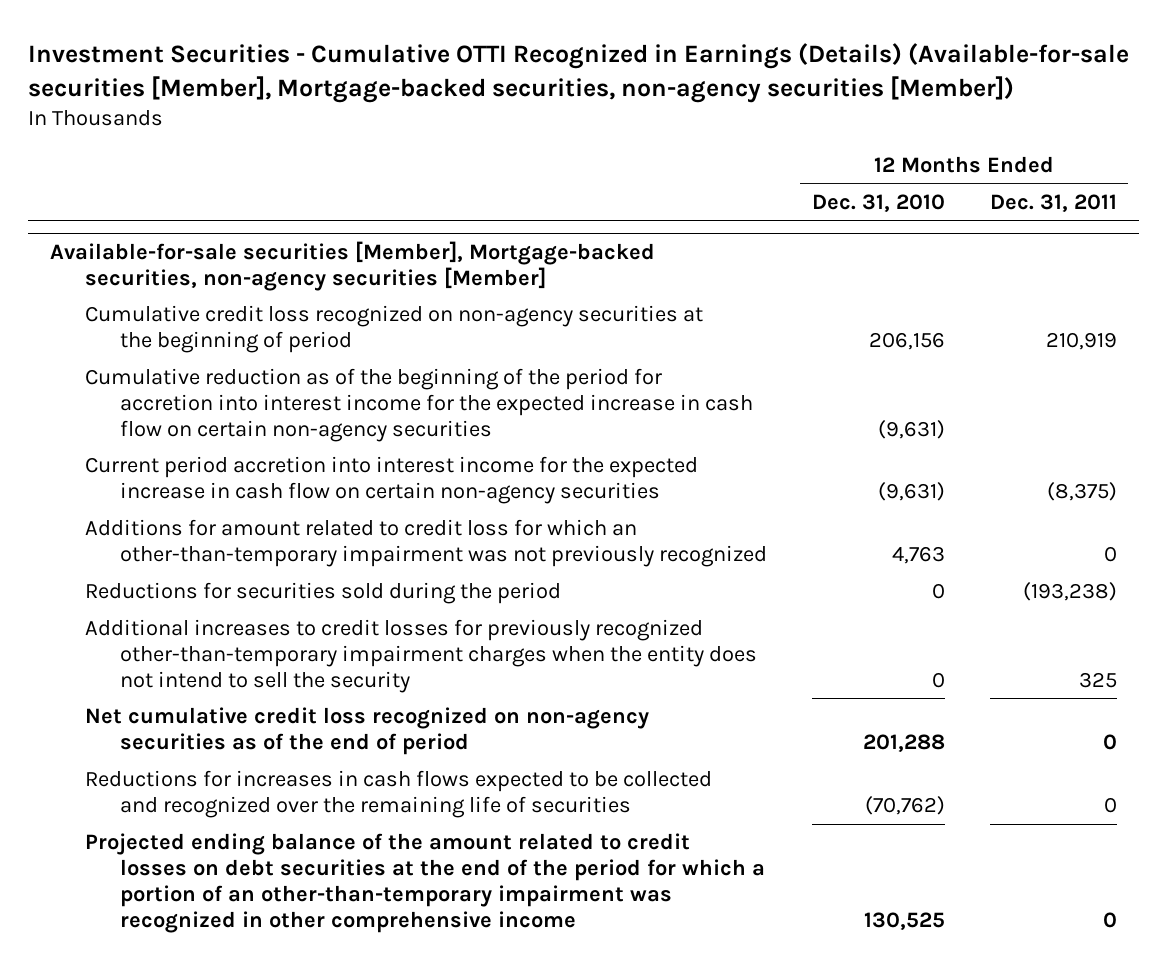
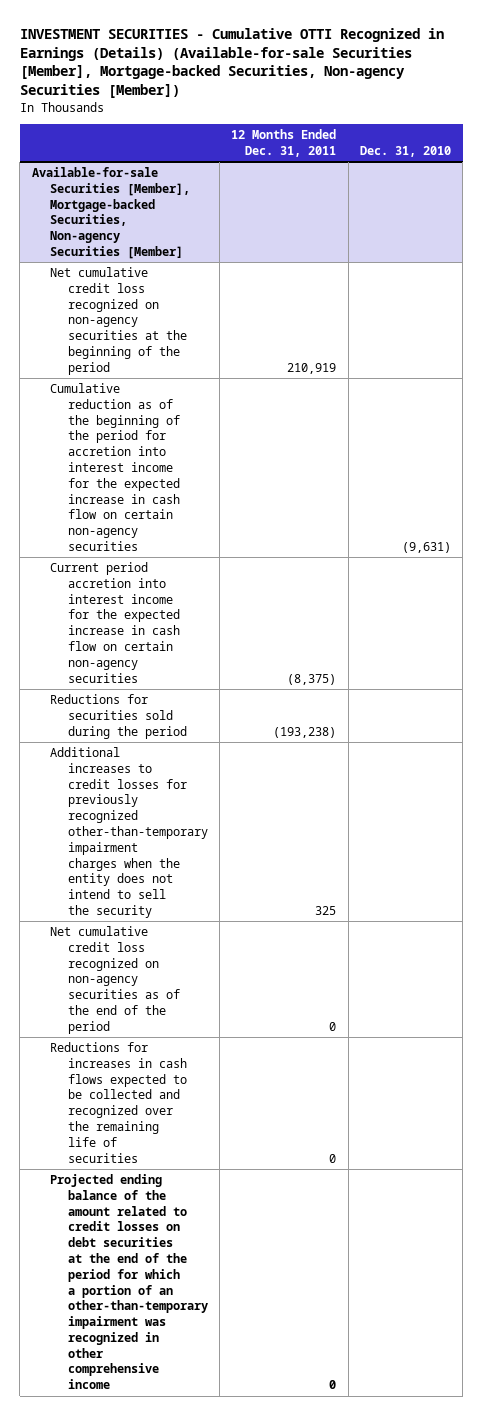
- Investment Securities - Cumulative OTTI Recognized in Earnings (Details) (Available-for-sale securities [Member], Mortgage-backed securities, non-agency securities [Member])
+ INVESTMENT SECURITIES - Cumulative OTTI Recognized in Earnings (Details) (Available-for-sale Securities [Member], Mortgage-backed Securities, Non-agency Securities [Member])
- | 12 Months Ended Dec. 31, 2010 | 12 Months Ended Dec. 31, 2011
+ | 12 Months Ended Dec. 31, 2011 | Dec. 31, 2010
- Available-for-sale securities [Member], Mortgage-backed securities, non-agency securities [Member]
- Cumulative credit loss recognized on non-agency securities at the beginning of period | 206,156 | 210,919
+ Available-for-sale Securities [Member], Mortgage-backed Securities, Non-agency Securities [Member]
+ Net cumulative credit loss recognized on non-agency securities at the beginning of the period | 210,919 |
- Additions for amount related to credit loss for which an other-than-temporary impairment was not previously recognized | 4,763 | 0
- Net cumulative credit loss recognized on non-agency securities as of the end of period | 201,288 | 0
+ Net cumulative credit loss recognized on non-agency securities as of the end of the period | 0 |

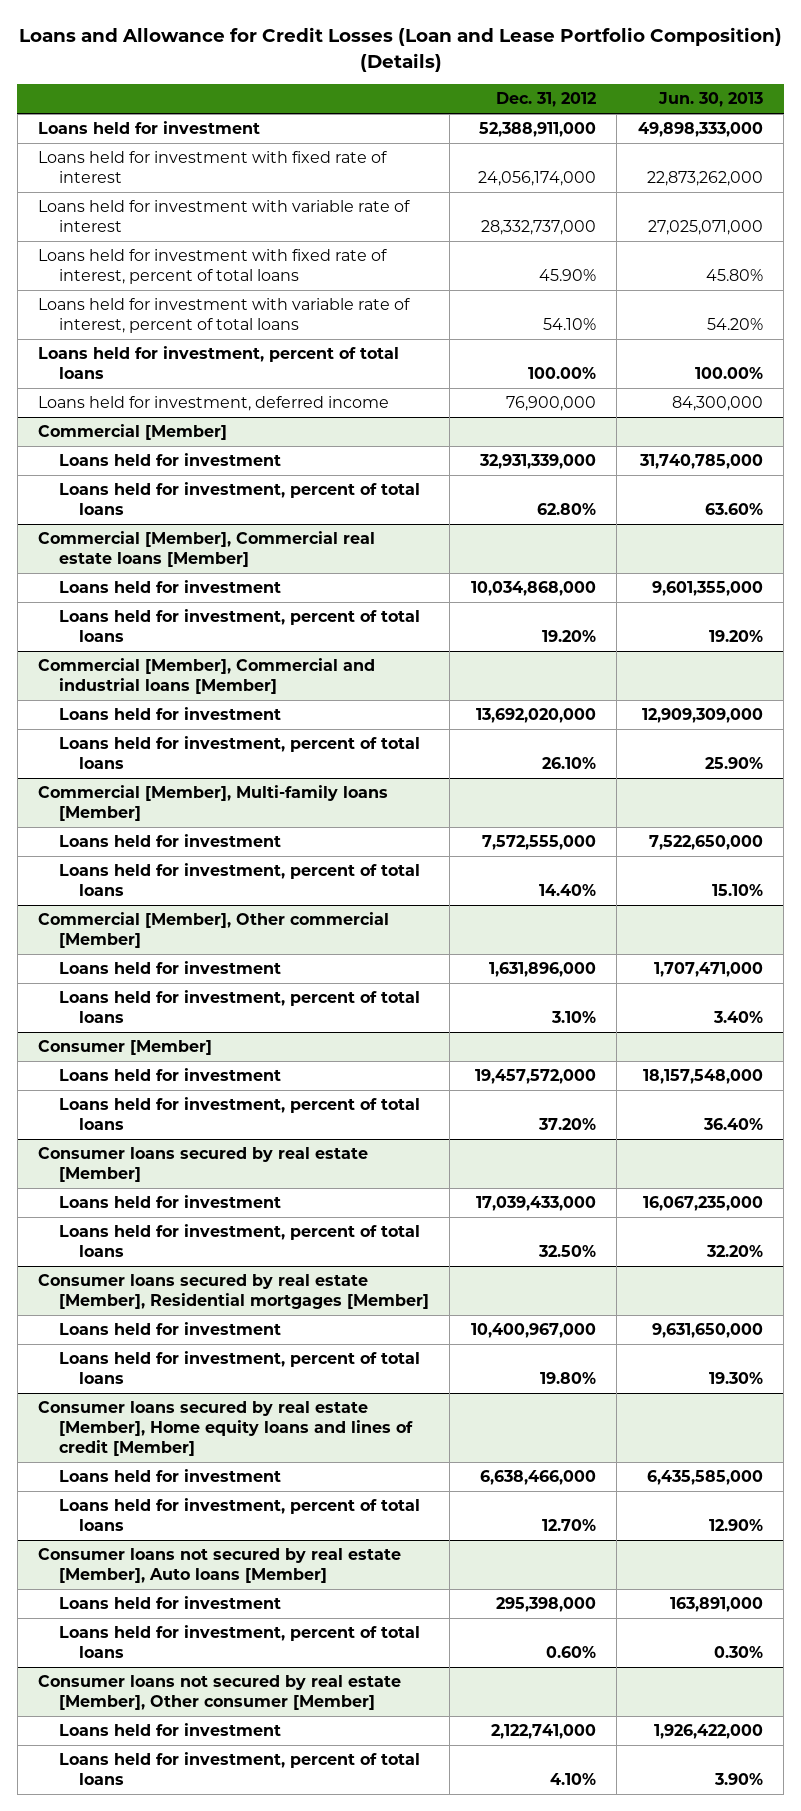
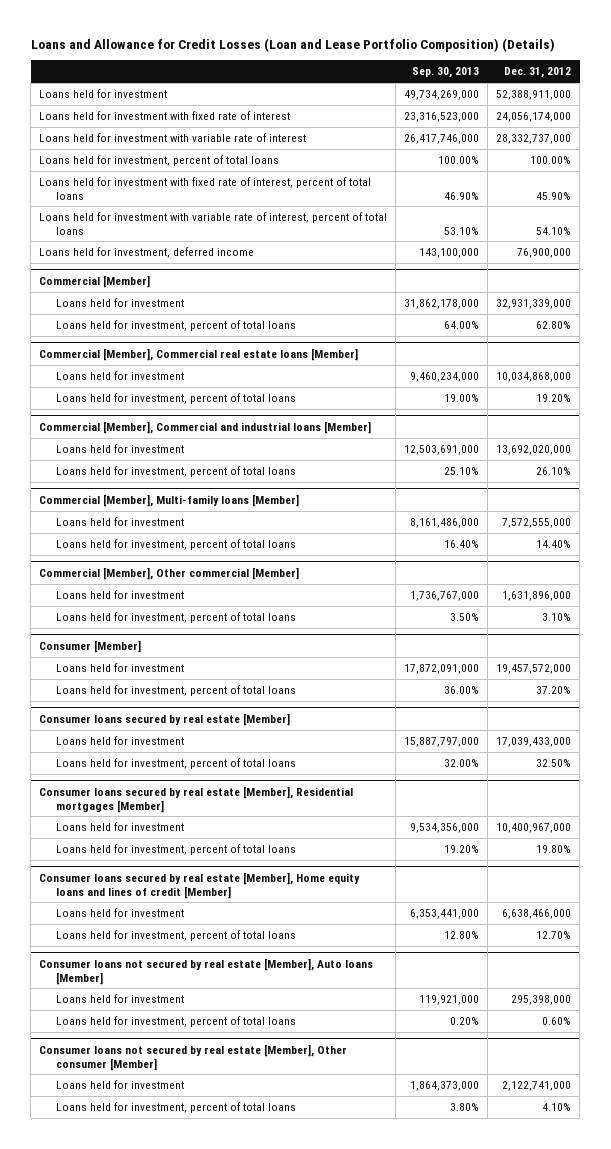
- | Dec. 31, 2012 | Jun. 30, 2013
+ | Sep. 30, 2013 | Dec. 31, 2012
moved up: Loans held for investment, percent of total loans | 100.00% | 100.00%

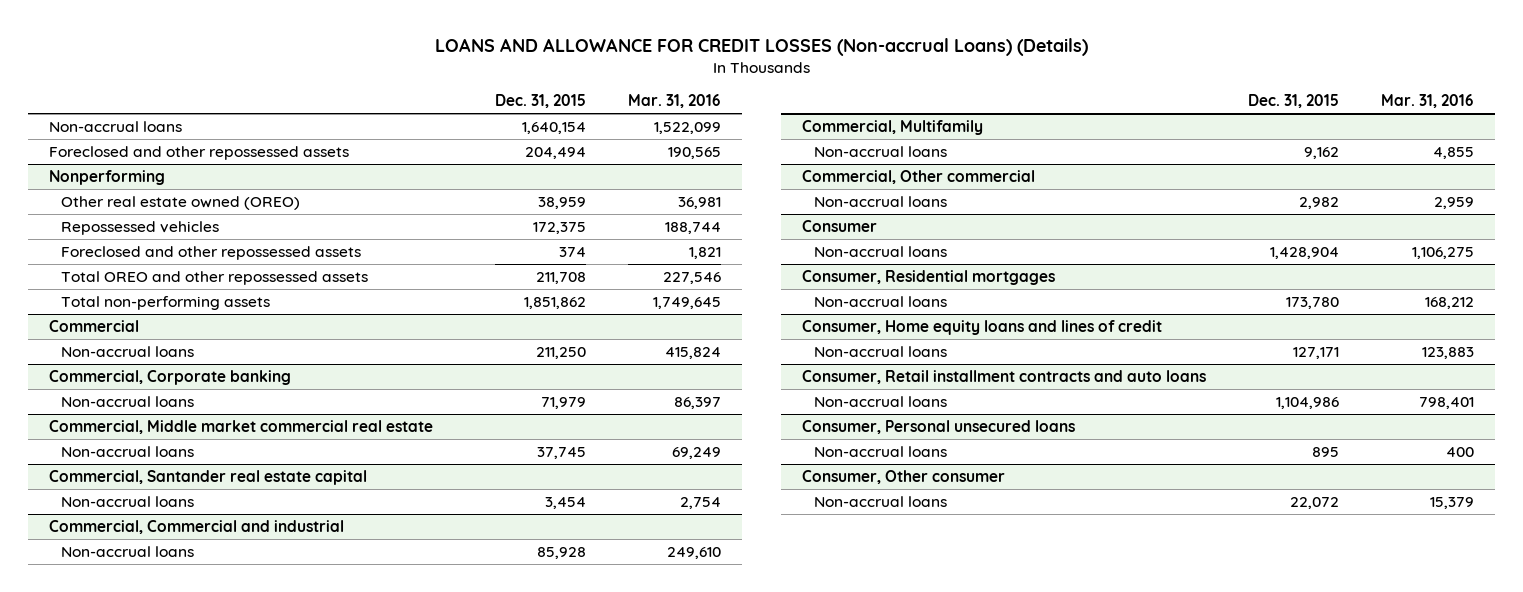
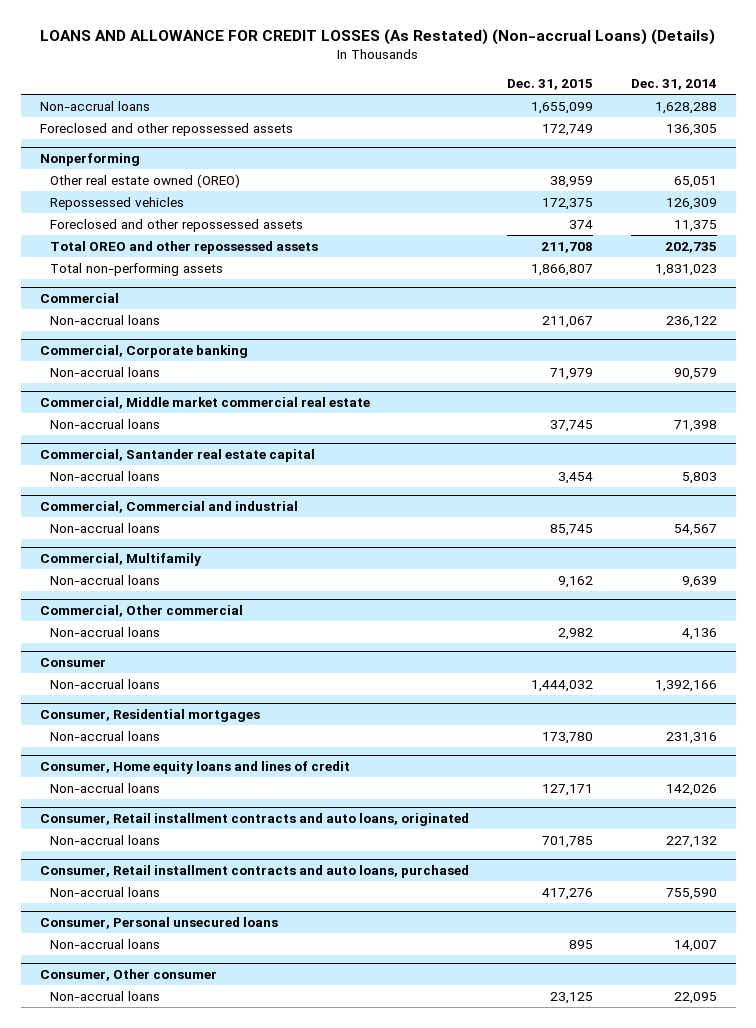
- LOANS AND ALLOWANCE FOR CREDIT LOSSES (Non-accrual Loans) (Details)
+ LOANS AND ALLOWANCE FOR CREDIT LOSSES (As Restated) (Non-accrual Loans) (Details)
- | Dec. 31, 2015 | Mar. 31, 2016
+ | Dec. 31, 2015 | Dec. 31, 2014
- Non-accrual loans | 1,640,154 | 1,522,099
- Foreclosed and other repossessed assets | 204,494 | 190,565
+ Non-accrual loans | 1,655,099 | 1,628,288
+ Foreclosed and other repossessed assets | 172,749 | 136,305
@ Nonperforming
- Total non-performing assets | 1,851,862 | 1,749,645
+ Total non-performing assets | 1,866,807 | 1,831,023
@ Commercial
- Non-accrual loans | 211,250 | 415,824
+ Non-accrual loans | 211,067 | 236,122
@ Commercial, Commercial and industrial
- Non-accrual loans | 85,928 | 249,610
+ Non-accrual loans | 85,745 | 54,567
@ Consumer
- Non-accrual loans | 1,428,904 | 1,106,275
+ Non-accrual loans | 1,444,032 | 1,392,166
- Consumer, Retail installment contracts and auto loans
- Non-accrual loans | 1,104,986 | 798,401
+ Consumer, Retail installment contracts and auto loans, originated
+ Non-accrual loans | 701,785 | 227,132
+ Consumer, Retail installment contracts and auto loans, purchased
+ Non-accrual loans | 417,276 | 755,590
@ Consumer, Other consumer
- Non-accrual loans | 22,072 | 15,379
+ Non-accrual loans | 23,125 | 22,095

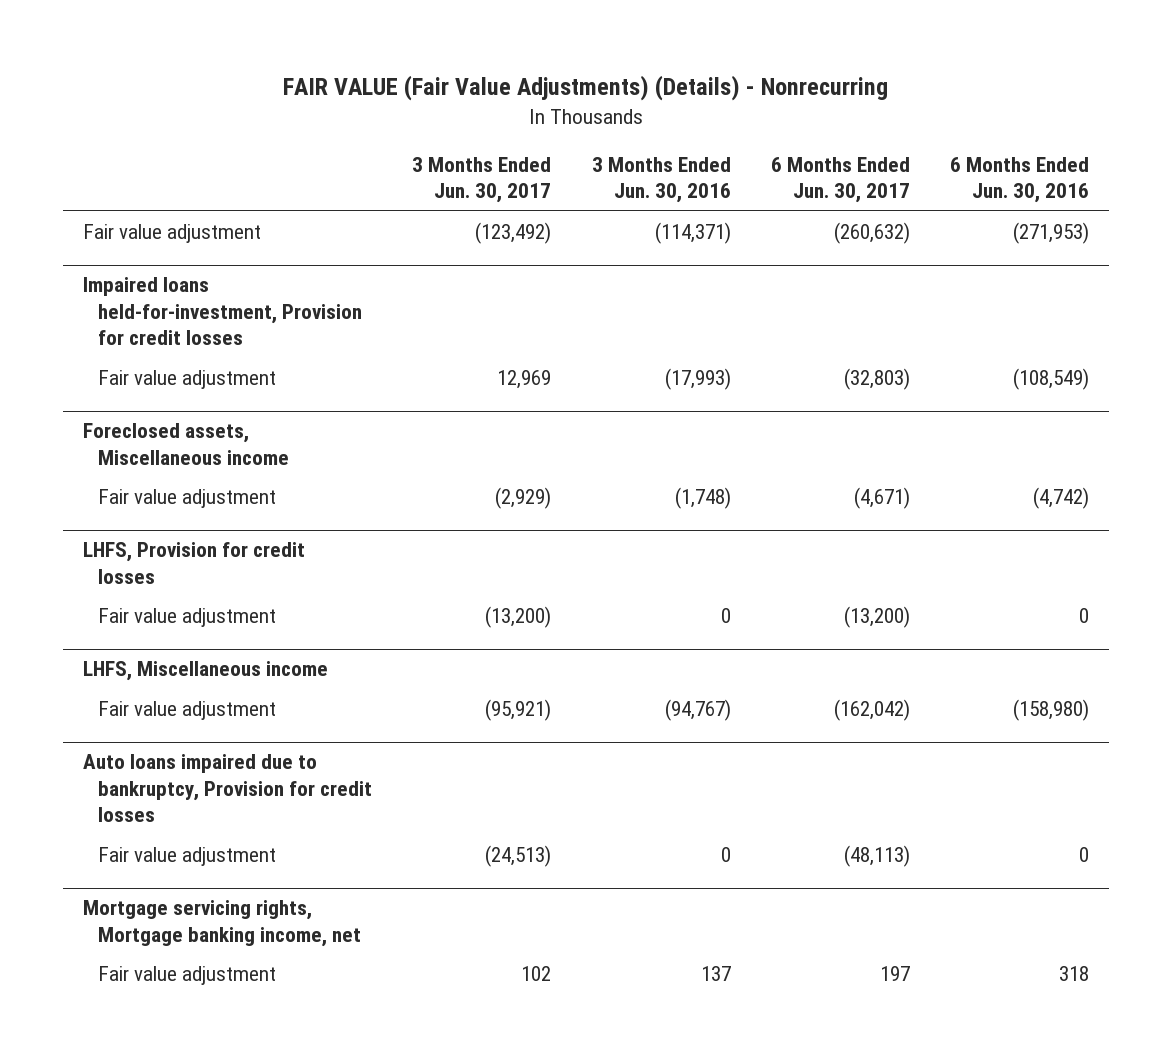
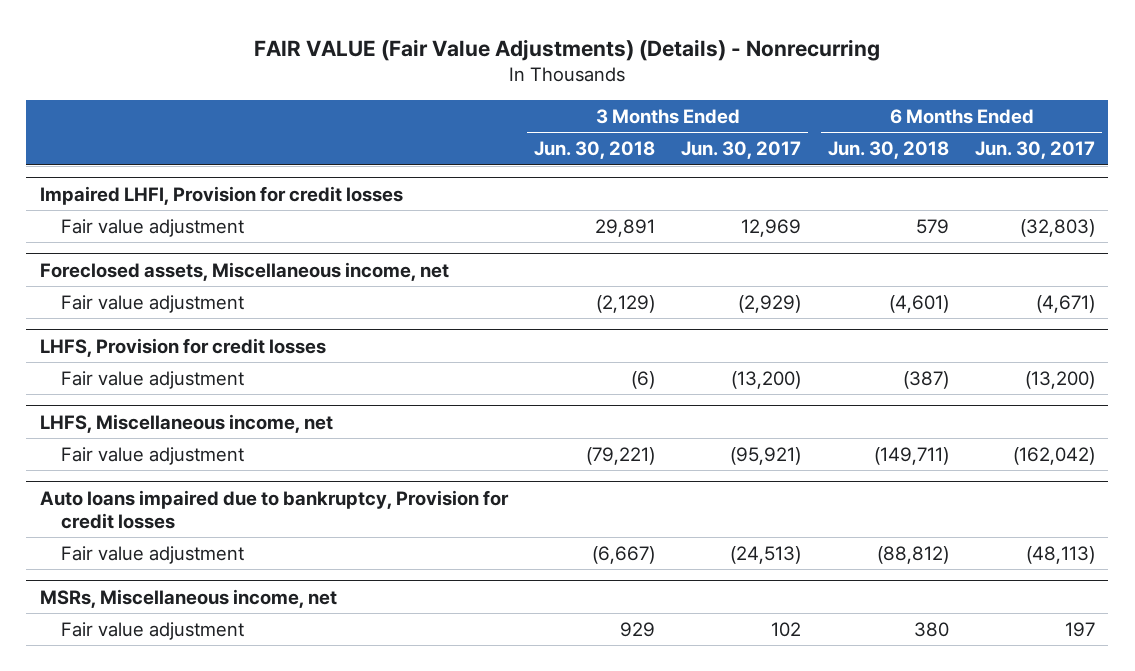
- | 3 Months Ended Jun. 30, 2017 | 3 Months Ended Jun. 30, 2016 | 6 Months Ended Jun. 30, 2017 | 6 Months Ended Jun. 30, 2016
+ | 3 Months Ended Jun. 30, 2018 | 3 Months Ended Jun. 30, 2017 | 6 Months Ended Jun. 30, 2018 | 6 Months Ended Jun. 30, 2017
- Fair value adjustment | (123,492) | (114,371) | (260,632) | (271,953)
- Impaired loans held-for-investment, Provision for credit losses
+ Impaired LHFI, Provision for credit losses
- Foreclosed assets, Miscellaneous income
+ Foreclosed assets, Miscellaneous income, net
- LHFS, Miscellaneous income
+ LHFS, Miscellaneous income, net
- Mortgage servicing rights, Mortgage banking income, net
+ MSRs, Miscellaneous income, net

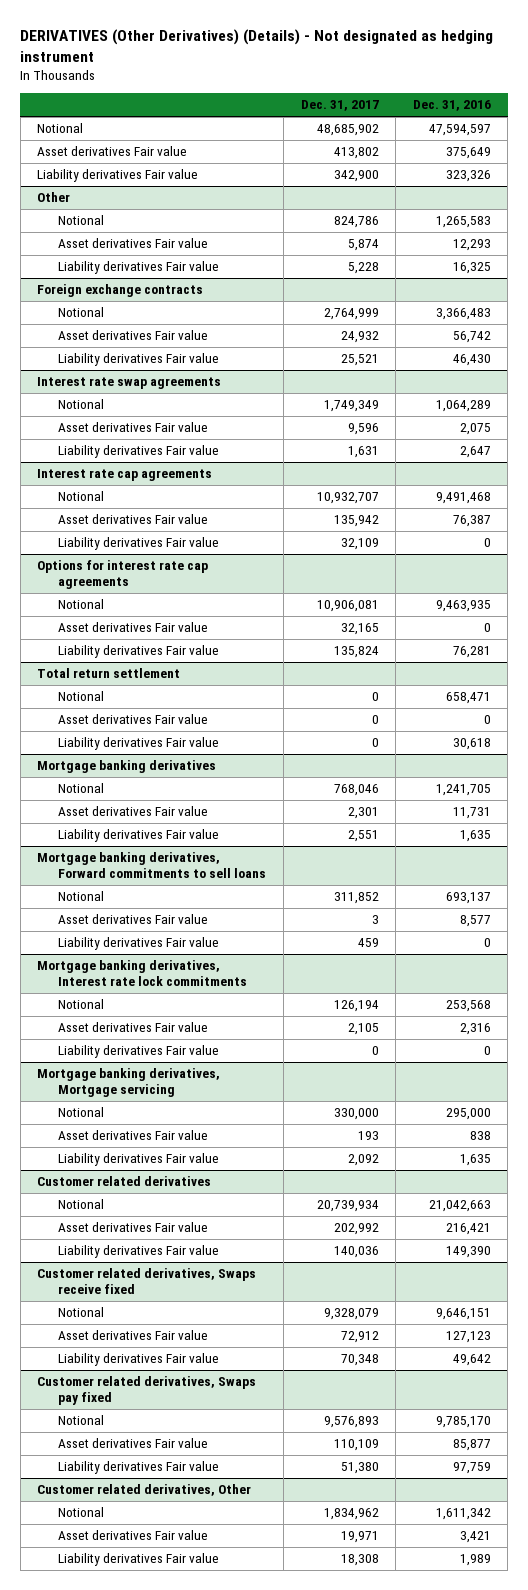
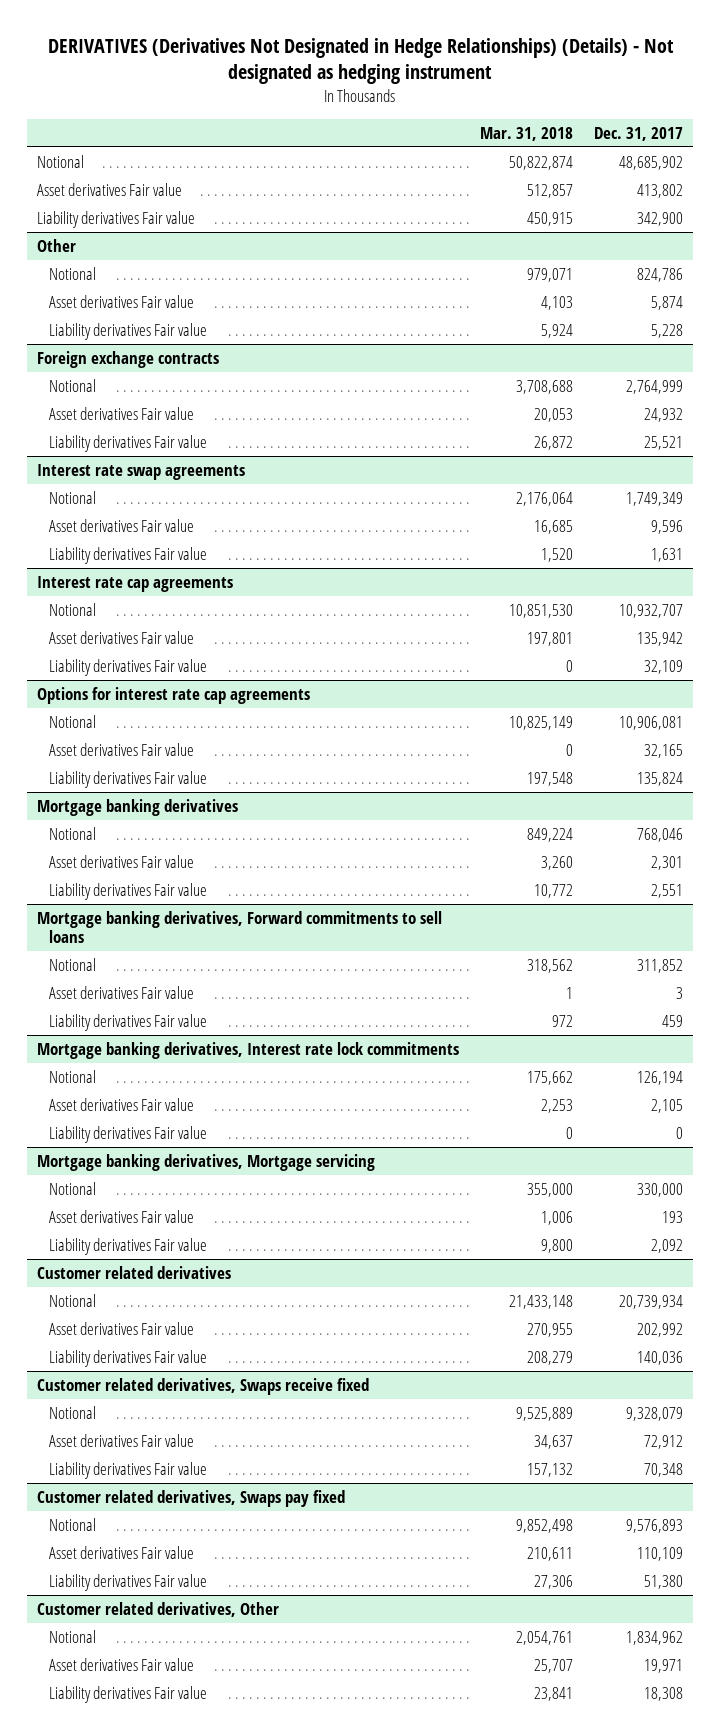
- DERIVATIVES (Other Derivatives) (Details) - Not designated as hedging instrument
+ DERIVATIVES (Derivatives Not Designated in Hedge Relationships) (Details) - Not designated as hedging instrument
- | Dec. 31, 2017 | Dec. 31, 2016
+ | Mar. 31, 2018 | Dec. 31, 2017
- Total return settlement
- Notional | 0 | 658,471
- Asset derivatives Fair value | 0 | 0
- Liability derivatives Fair value | 0 | 30,618

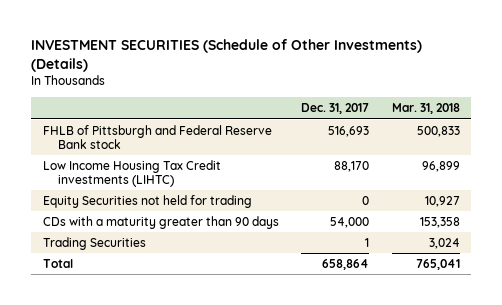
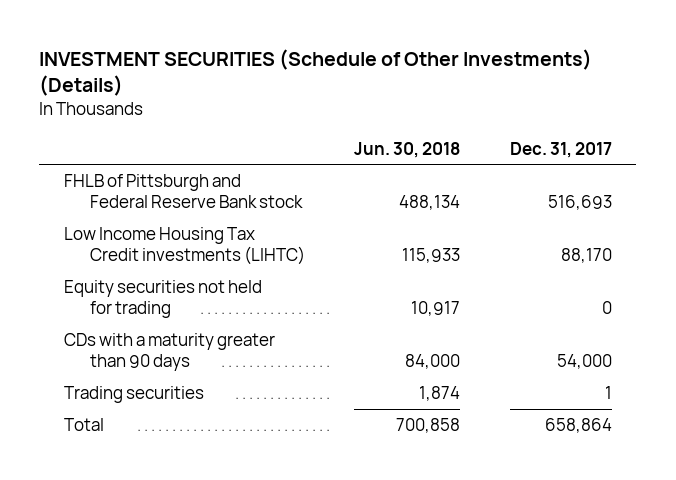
- | Dec. 31, 2017 | Mar. 31, 2018
+ | Jun. 30, 2018 | Dec. 31, 2017
- Equity Securities not held for trading | 0 | 10,927
+ Equity securities not held for trading | 10,917 | 0
- Trading Securities | 1 | 3,024
+ Trading securities | 1,874 | 1

